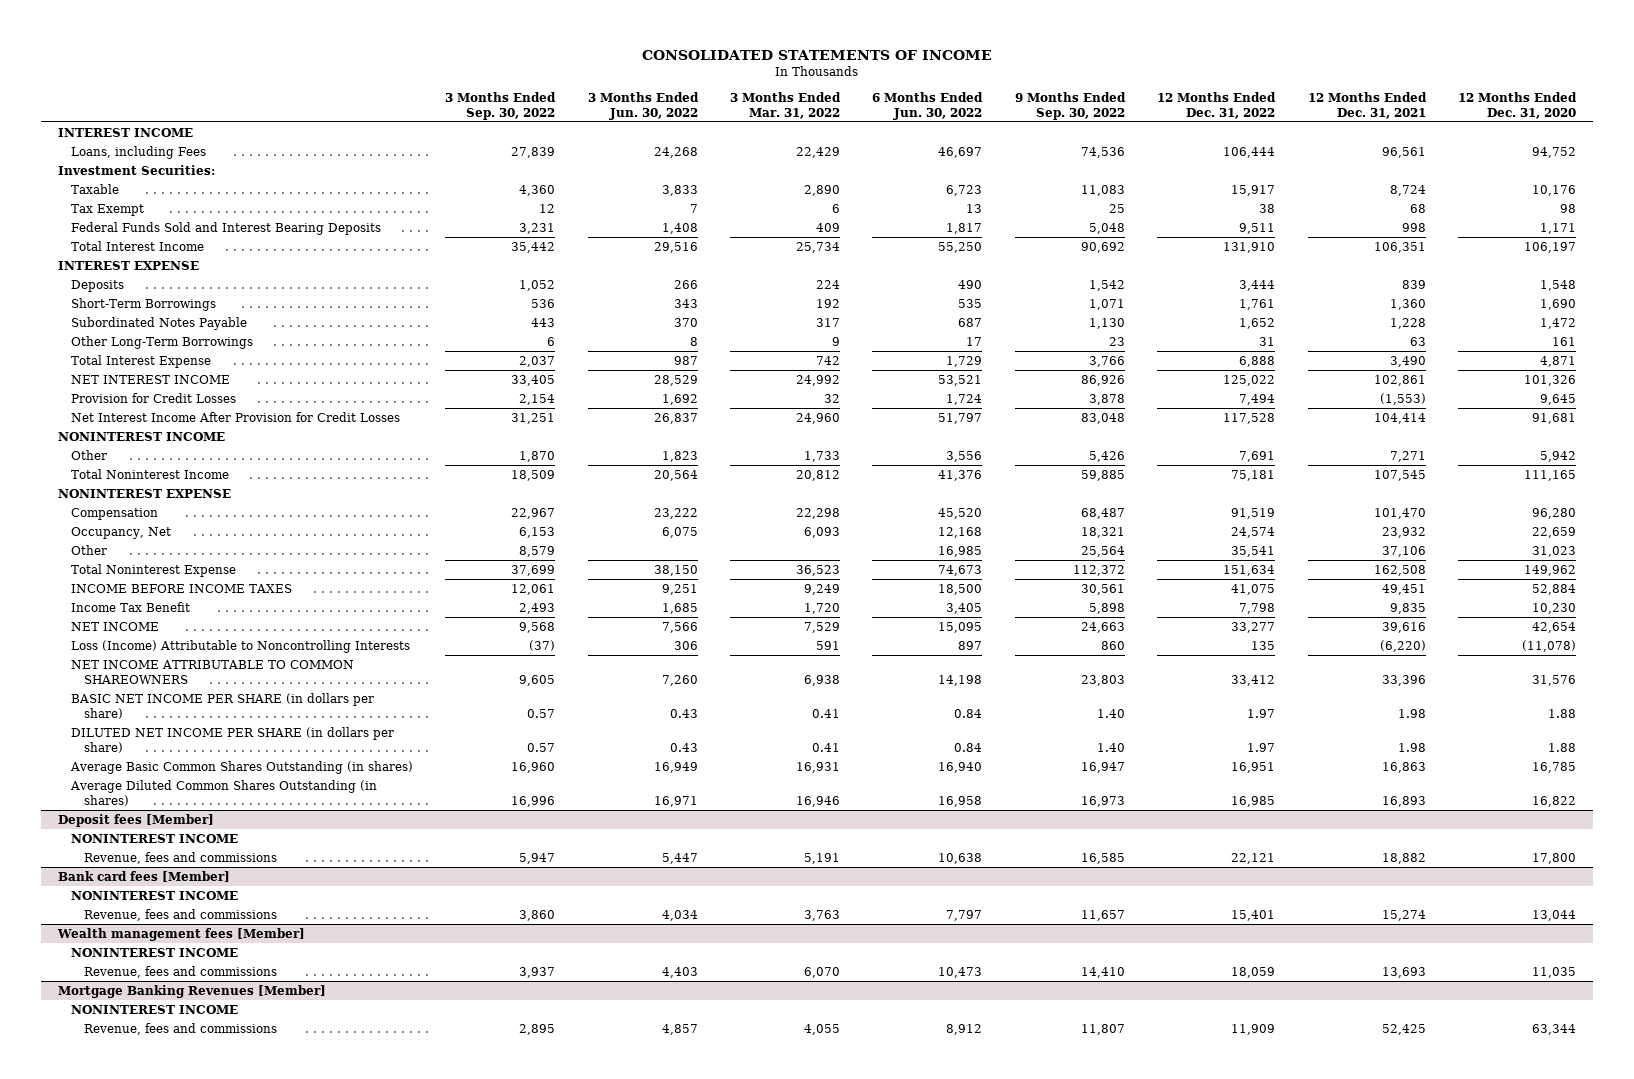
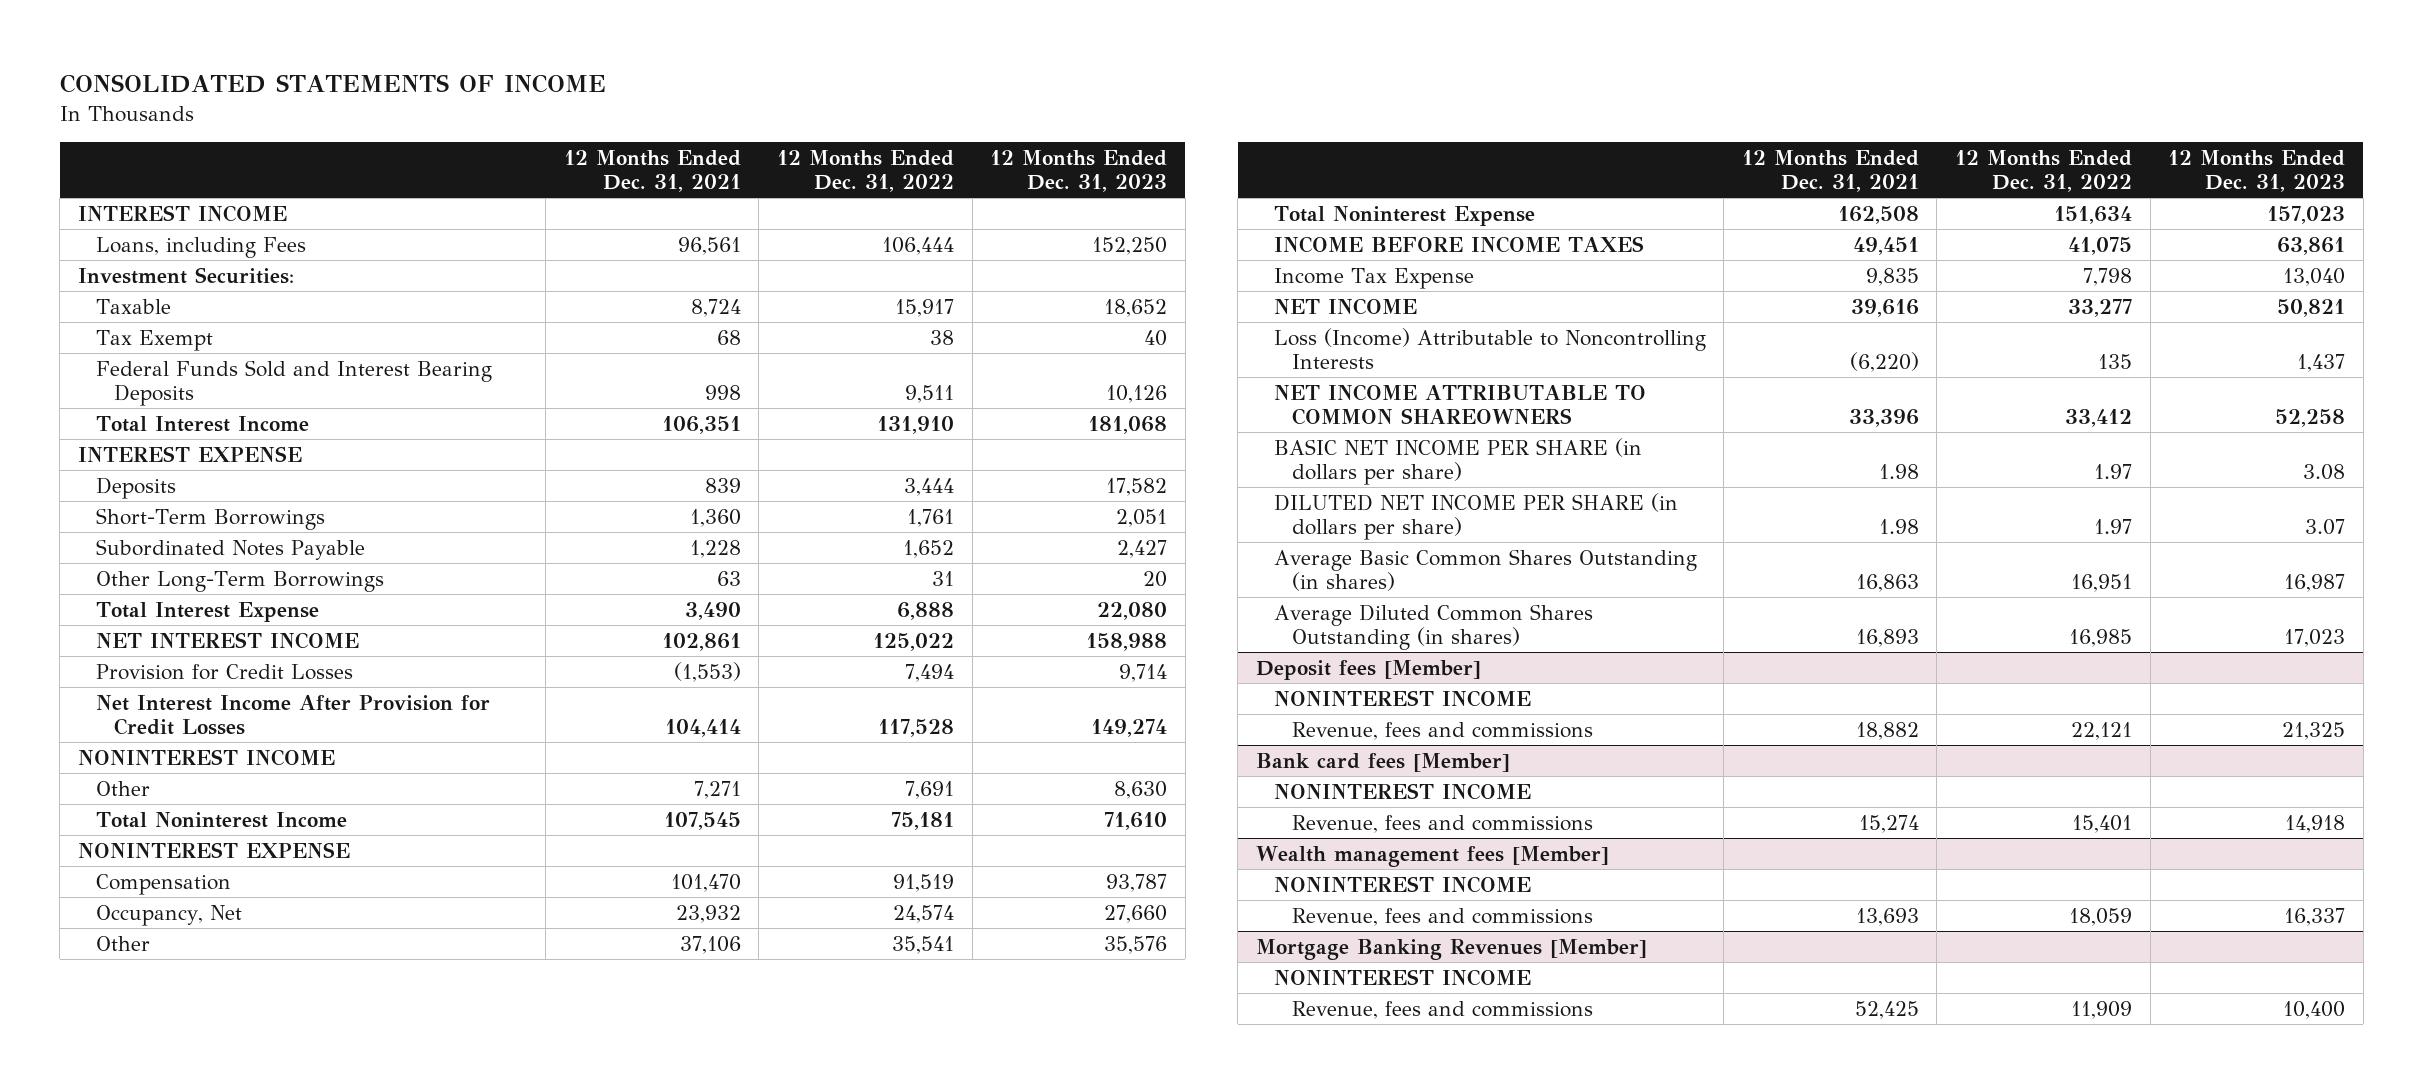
- | 3 Months Ended Sep. 30, 2022 | 3 Months Ended Jun. 30, 2022 | 3 Months Ended Mar. 31, 2022 | 6 Months Ended Jun. 30, 2022 | 9 Months Ended Sep. 30, 2022 | 12 Months Ended Dec. 31, 2022 | 12 Months Ended Dec. 31, 2021 | 12 Months Ended Dec. 31, 2020
+ | 12 Months Ended Dec. 31, 2021 | 12 Months Ended Dec. 31, 2022 | 12 Months Ended Dec. 31, 2023
- Income Tax Benefit | 2,493 | 1,685 | 1,720 | 3,405 | 5,898 | 7,798 | 9,835 | 10,230
+ Income Tax Expense | 9,835 | 7,798 | 13,040

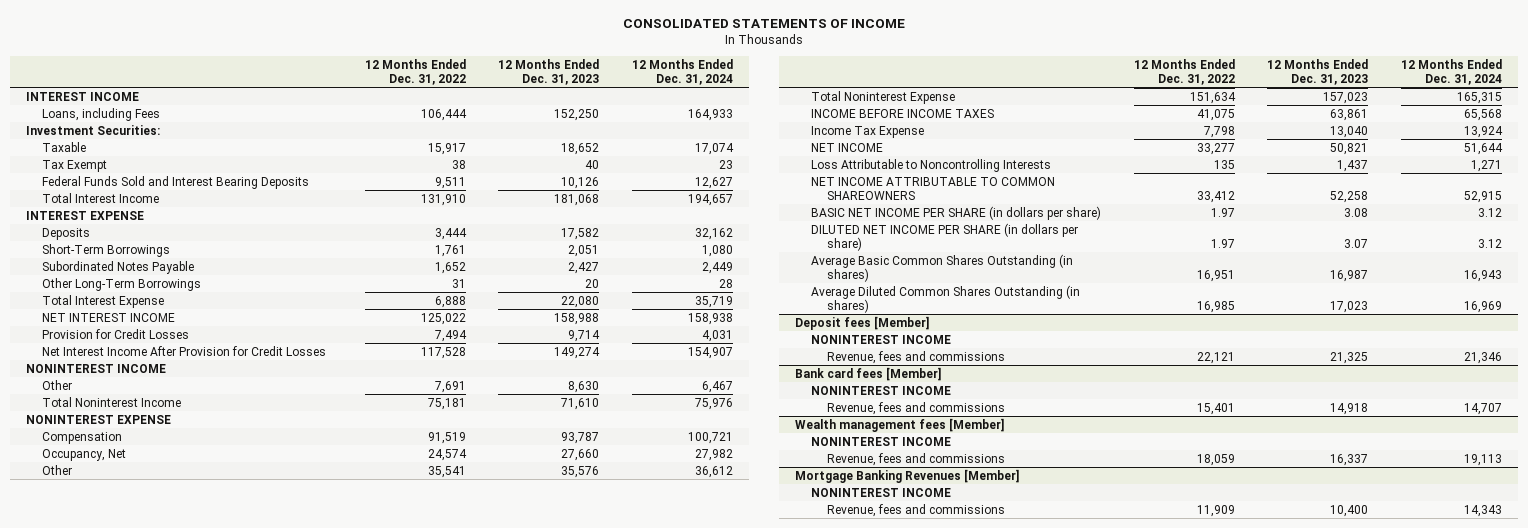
- | 12 Months Ended Dec. 31, 2021 | 12 Months Ended Dec. 31, 2022 | 12 Months Ended Dec. 31, 2023
+ | 12 Months Ended Dec. 31, 2022 | 12 Months Ended Dec. 31, 2023 | 12 Months Ended Dec. 31, 2024
- Loss (Income) Attributable to Noncontrolling Interests | (6,220) | 135 | 1,437
+ Loss Attributable to Noncontrolling Interests | 135 | 1,437 | 1,271

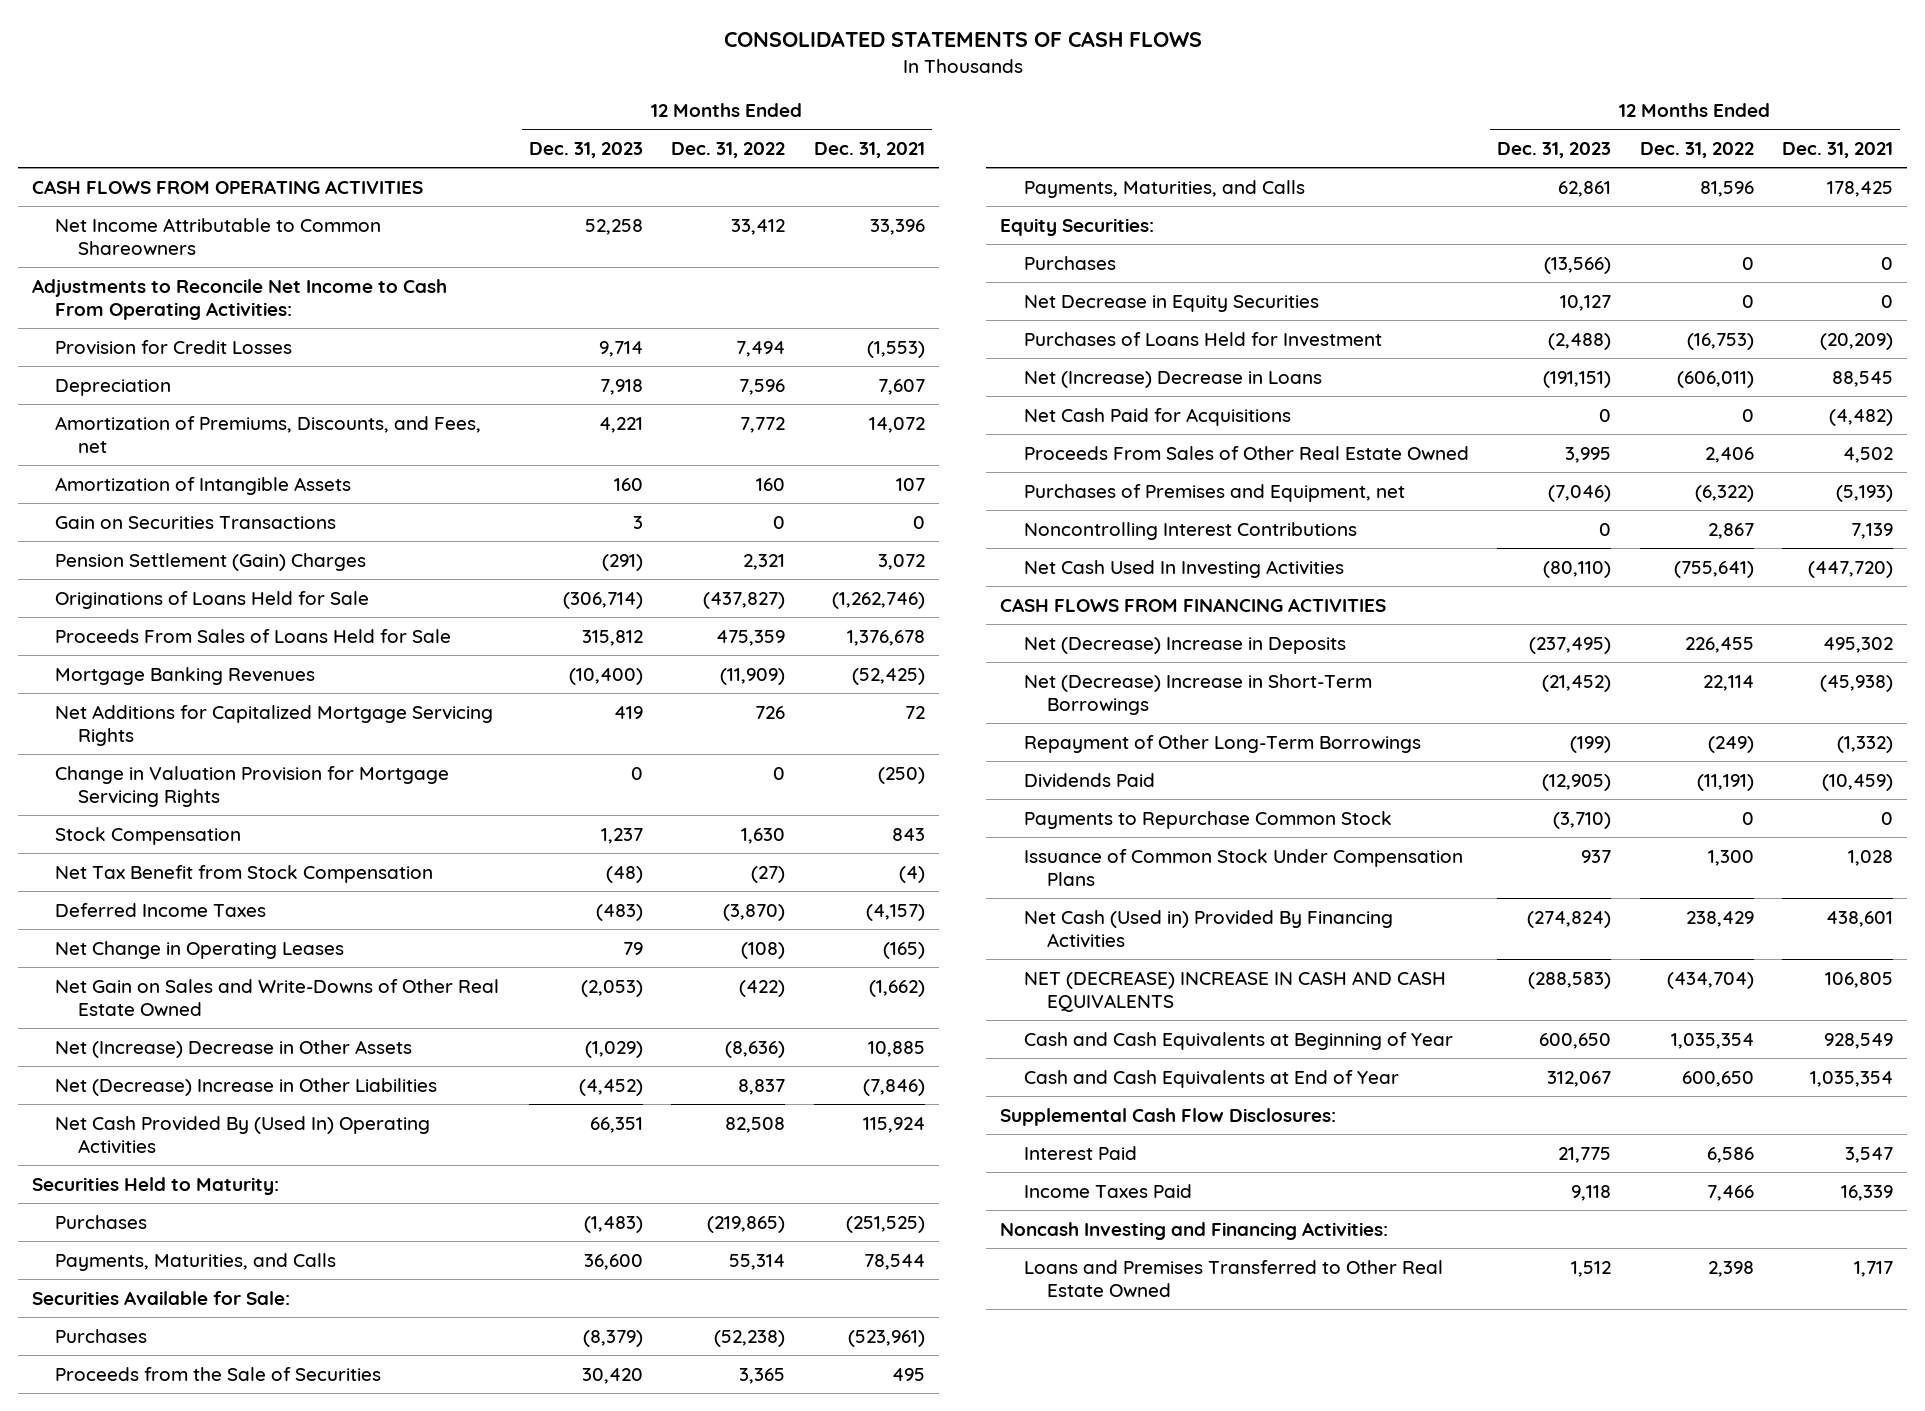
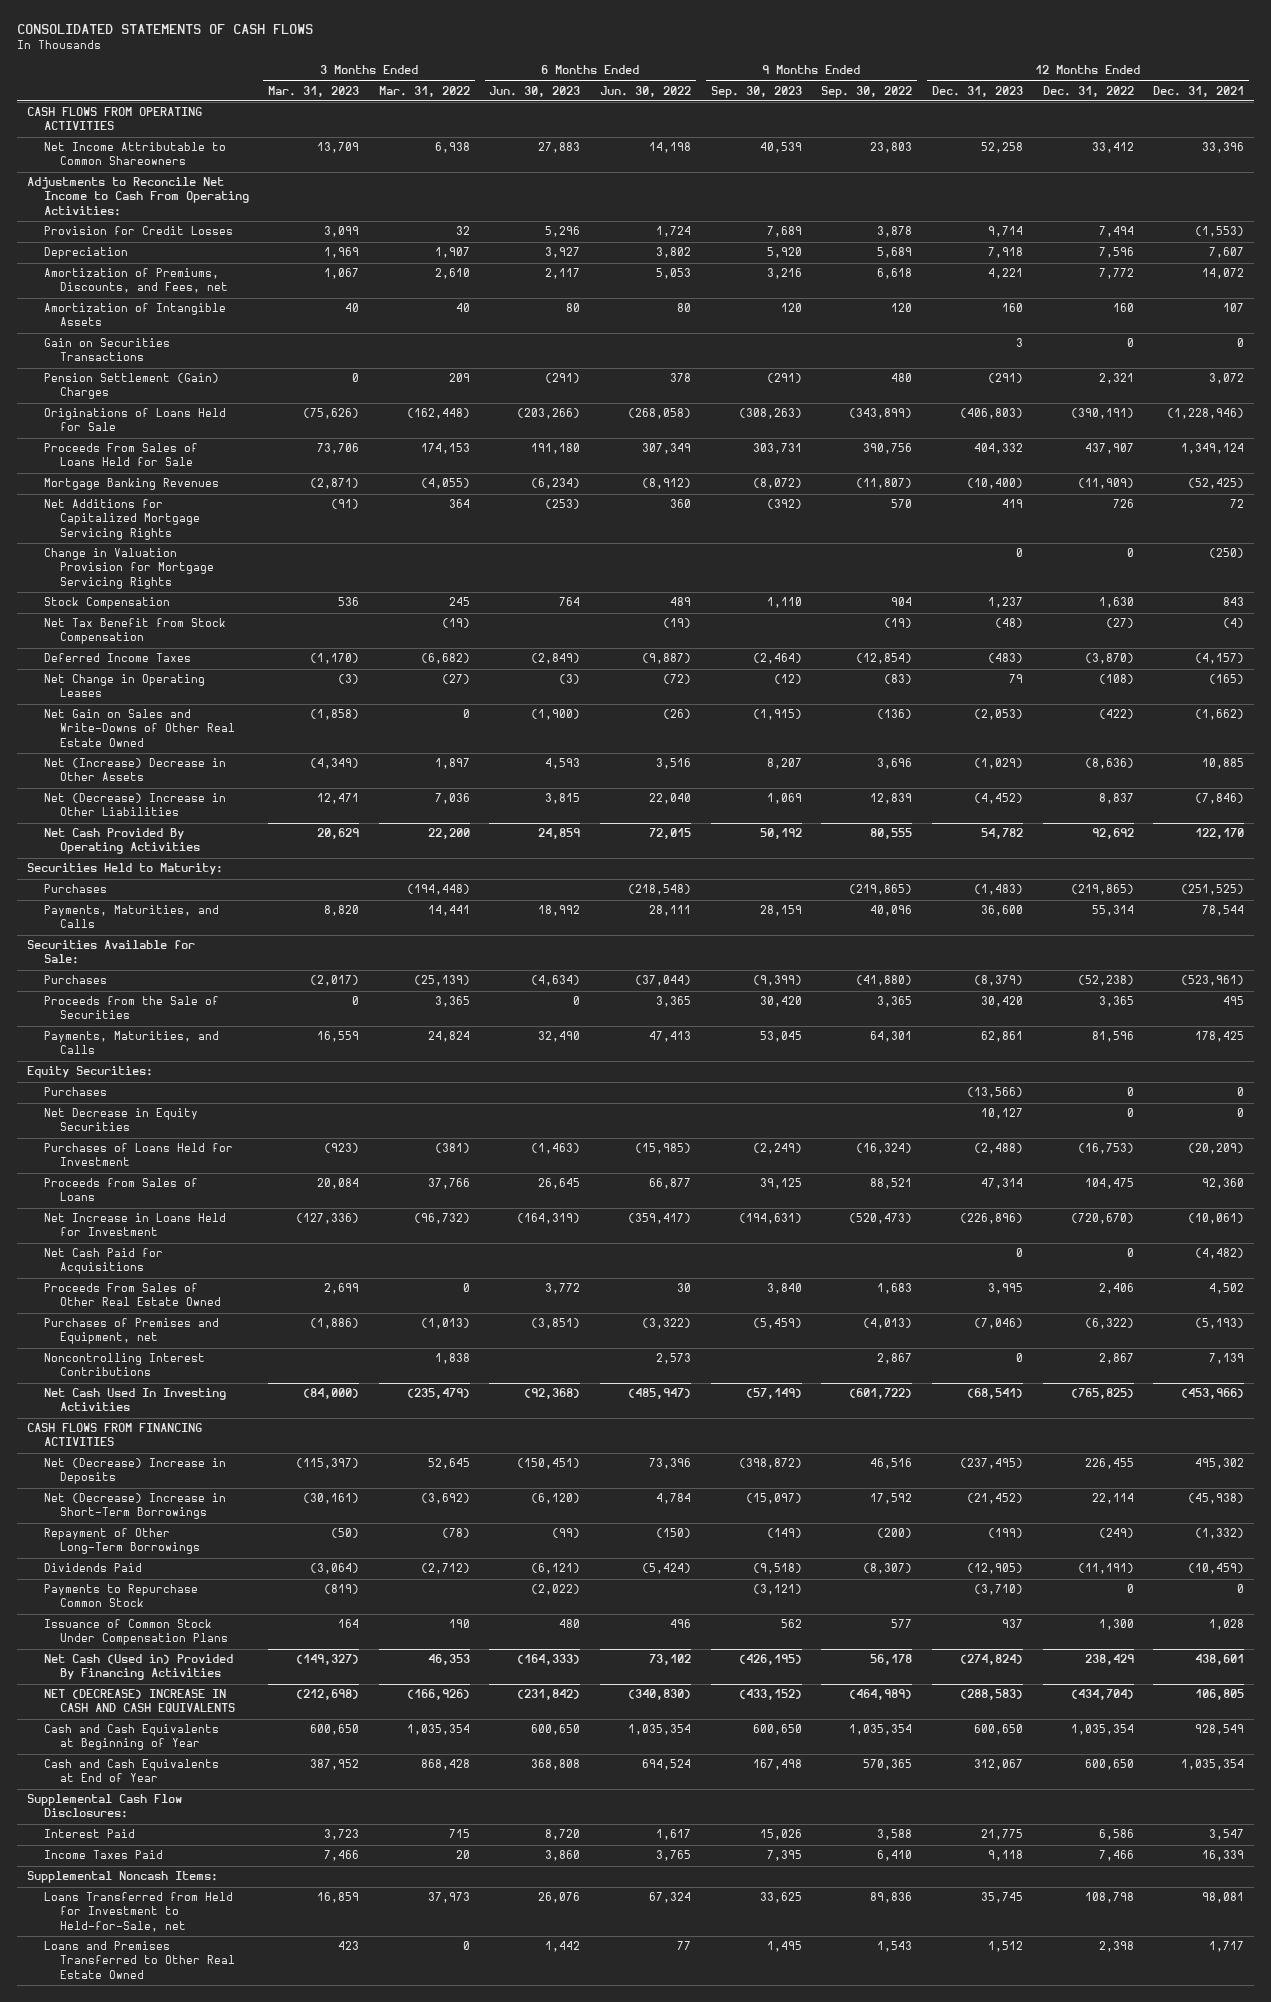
- | 12 Months Ended Dec. 31, 2023 | 12 Months Ended Dec. 31, 2022 | 12 Months Ended Dec. 31, 2021
+ | 3 Months Ended Mar. 31, 2023 | 3 Months Ended Mar. 31, 2022 | 6 Months Ended Jun. 30, 2023 | 6 Months Ended Jun. 30, 2022 | 9 Months Ended Sep. 30, 2023 | 9 Months Ended Sep. 30, 2022 | 12 Months Ended Dec. 31, 2023 | 12 Months Ended Dec. 31, 2022 | 12 Months Ended Dec. 31, 2021
- Originations of Loans Held for Sale | (306,714) | (437,827) | (1,262,746)
- Proceeds From Sales of Loans Held for Sale | 315,812 | 475,359 | 1,376,678
+ Originations of Loans Held for Sale | (75,626) | (162,448) | (203,266) | (268,058) | (308,263) | (343,899) | (406,803) | (390,191) | (1,228,946)
+ Proceeds From Sales of Loans Held for Sale | 73,706 | 174,153 | 191,180 | 307,349 | 303,731 | 390,756 | 404,332 | 437,907 | 1,349,124
- Net Cash Provided By (Used In) Operating Activities | 66,351 | 82,508 | 115,924
+ Net Cash Provided By Operating Activities | 20,629 | 22,200 | 24,859 | 72,015 | 50,192 | 80,555 | 54,782 | 92,692 | 122,170
- Net (Increase) Decrease in Loans | (191,151) | (606,011) | 88,545
+ Proceeds from Sales of Loans | 20,084 | 37,766 | 26,645 | 66,877 | 39,125 | 88,521 | 47,314 | 104,475 | 92,360
+ Net Increase in Loans Held for Investment | (127,336) | (96,732) | (164,319) | (359,417) | (194,631) | (520,473) | (226,896) | (720,670) | (10,061)
- Net Cash Used In Investing Activities | (80,110) | (755,641) | (447,720)
+ Net Cash Used In Investing Activities | (84,000) | (235,479) | (92,368) | (485,947) | (57,149) | (601,722) | (68,541) | (765,825) | (453,966)
- Noncash Investing and Financing Activities:
+ Supplemental Noncash Items:
+ Loans Transferred from Held for Investment to Held-for-Sale, net | 16,859 | 37,973 | 26,076 | 67,324 | 33,625 | 89,836 | 35,745 | 108,798 | 98,081

